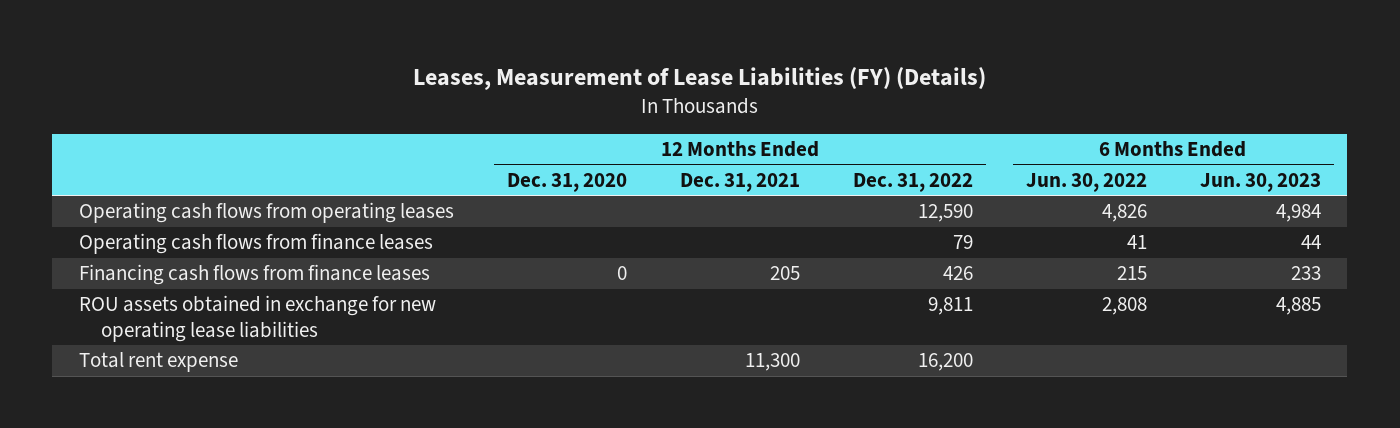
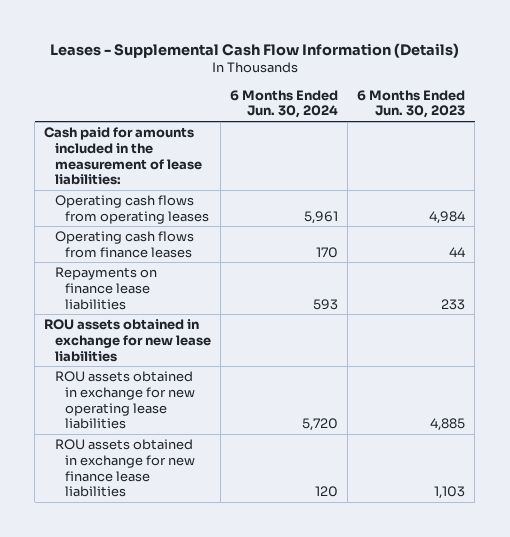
- Leases, Measurement of Lease Liabilities (FY) (Details)
+ Leases - Supplemental Cash Flow Information (Details)
- | 12 Months Ended Dec. 31, 2020 | 12 Months Ended Dec. 31, 2021 | 12 Months Ended Dec. 31, 2022 | 6 Months Ended Jun. 30, 2022 | 6 Months Ended Jun. 30, 2023
+ | 6 Months Ended Jun. 30, 2024 | 6 Months Ended Jun. 30, 2023
+ Cash paid for amounts included in the measurement of lease liabilities:
- Financing cash flows from finance leases | 0 | 205 | 426 | 215 | 233
+ Repayments on finance lease liabilities | 593 | 233
+ ROU assets obtained in exchange for new lease liabilities
- Total rent expense | | 11,300 | 16,200 | |
+ ROU assets obtained in exchange for new finance lease liabilities | 120 | 1,103

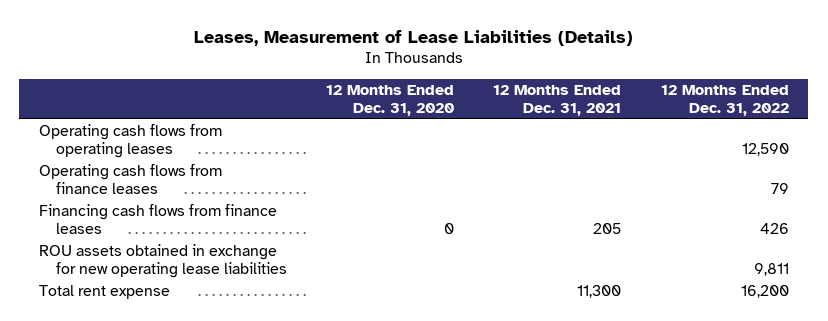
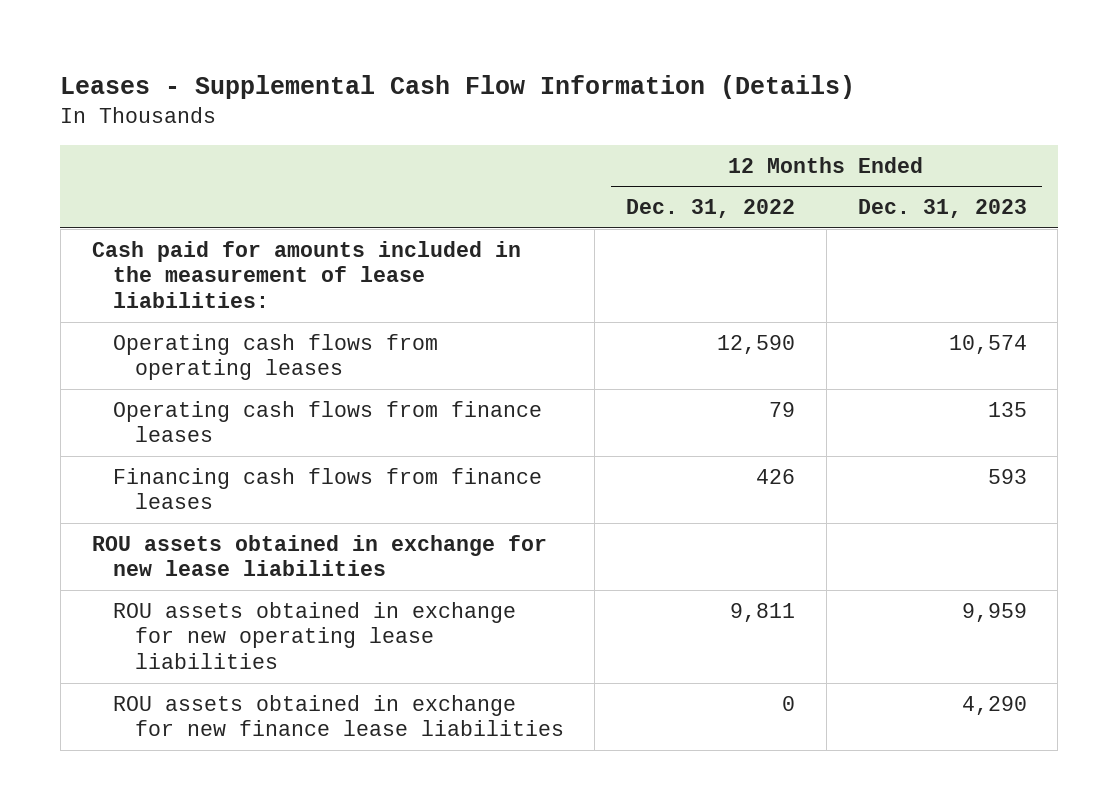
- Leases, Measurement of Lease Liabilities (Details)
+ Leases - Supplemental Cash Flow Information (Details)
- | 12 Months Ended Dec. 31, 2020 | 12 Months Ended Dec. 31, 2021 | 12 Months Ended Dec. 31, 2022
+ | 12 Months Ended Dec. 31, 2022 | 12 Months Ended Dec. 31, 2023
+ Cash paid for amounts included in the measurement of lease liabilities:
+ ROU assets obtained in exchange for new lease liabilities
- Total rent expense | | 11,300 | 16,200
+ ROU assets obtained in exchange for new finance lease liabilities | 0 | 4,290

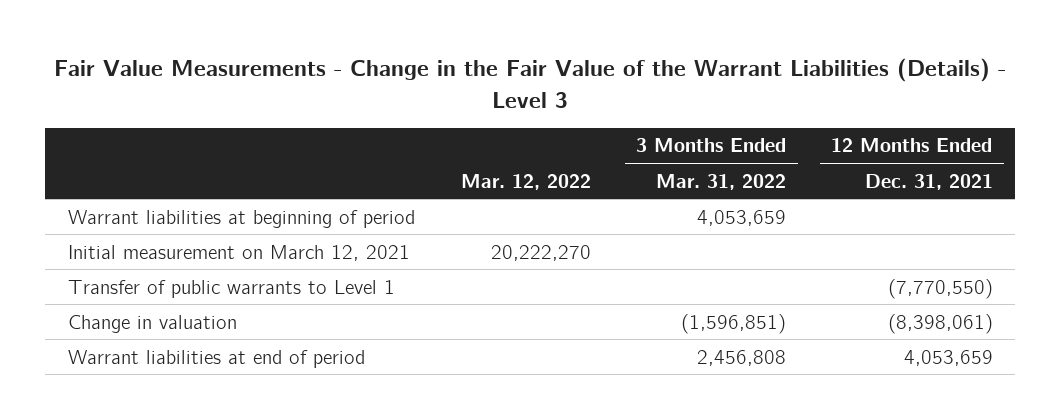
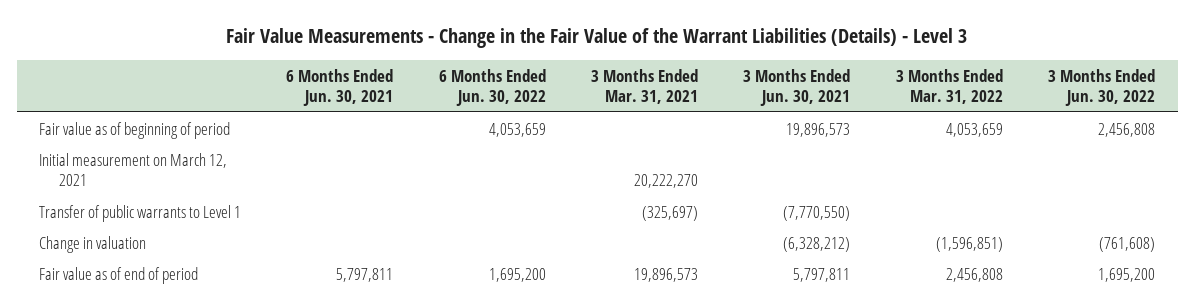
- | Mar. 12, 2022 | 3 Months Ended Mar. 31, 2022 | 12 Months Ended Dec. 31, 2021
+ | 6 Months Ended Jun. 30, 2021 | 6 Months Ended Jun. 30, 2022 | 3 Months Ended Mar. 31, 2021 | 3 Months Ended Jun. 30, 2021 | 3 Months Ended Mar. 31, 2022 | 3 Months Ended Jun. 30, 2022
- Warrant liabilities at beginning of period | | 4,053,659 |
+ Fair value as of beginning of period | | 4,053,659 | | 19,896,573 | 4,053,659 | 2,456,808
- Warrant liabilities at end of period | | 2,456,808 | 4,053,659
+ Fair value as of end of period | 5,797,811 | 1,695,200 | 19,896,573 | 5,797,811 | 2,456,808 | 1,695,200

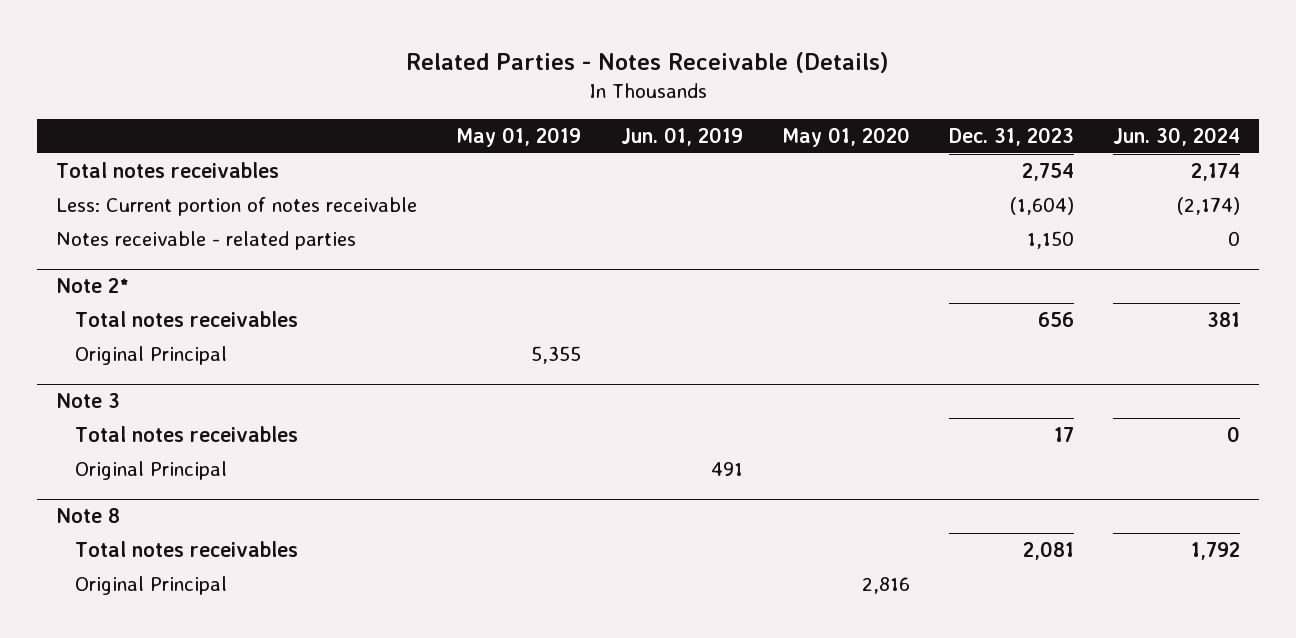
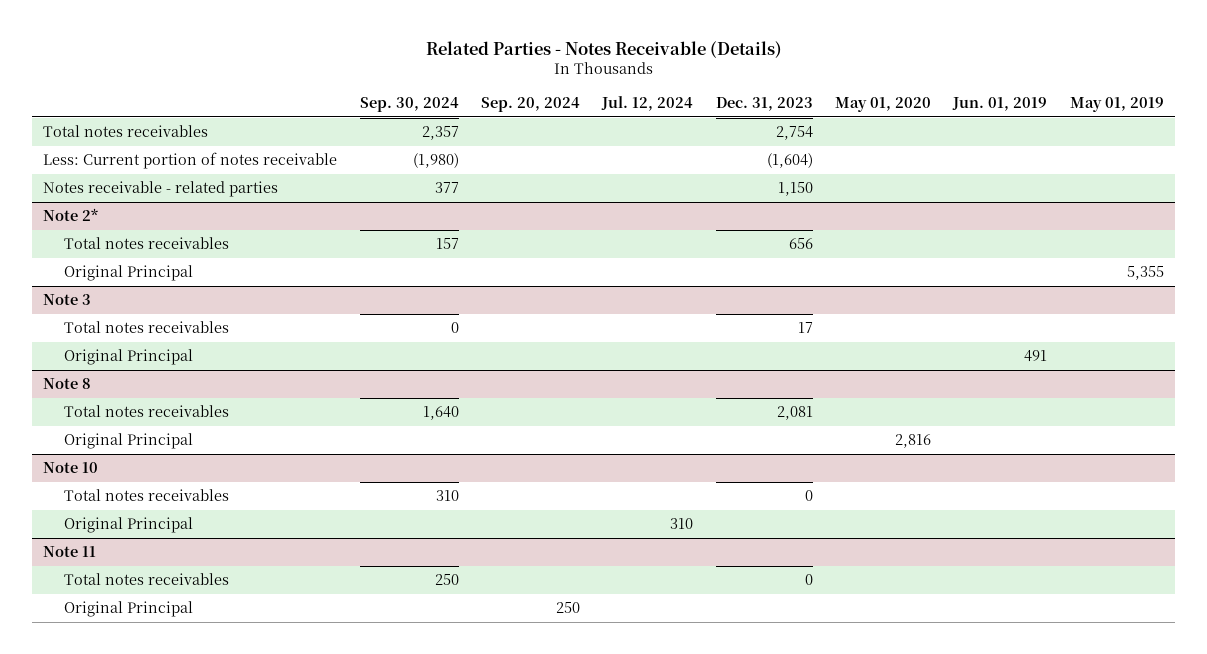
- | May 01, 2019 | Jun. 01, 2019 | May 01, 2020 | Dec. 31, 2023 | Jun. 30, 2024
+ | Sep. 30, 2024 | Sep. 20, 2024 | Jul. 12, 2024 | Dec. 31, 2023 | May 01, 2020 | Jun. 01, 2019 | May 01, 2019
+ Note 10
+ Total notes receivables | 310 | | | 0 | | |
+ Original Principal | | | 310 | | | |
+ Note 11
+ Total notes receivables | 250 | | | 0 | | |
+ Original Principal | | 250 | | | | |

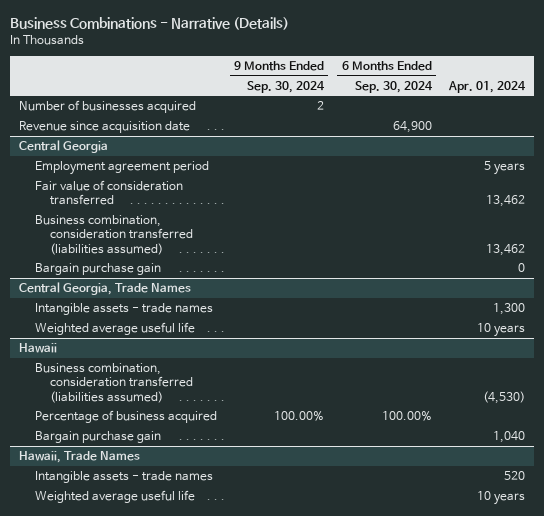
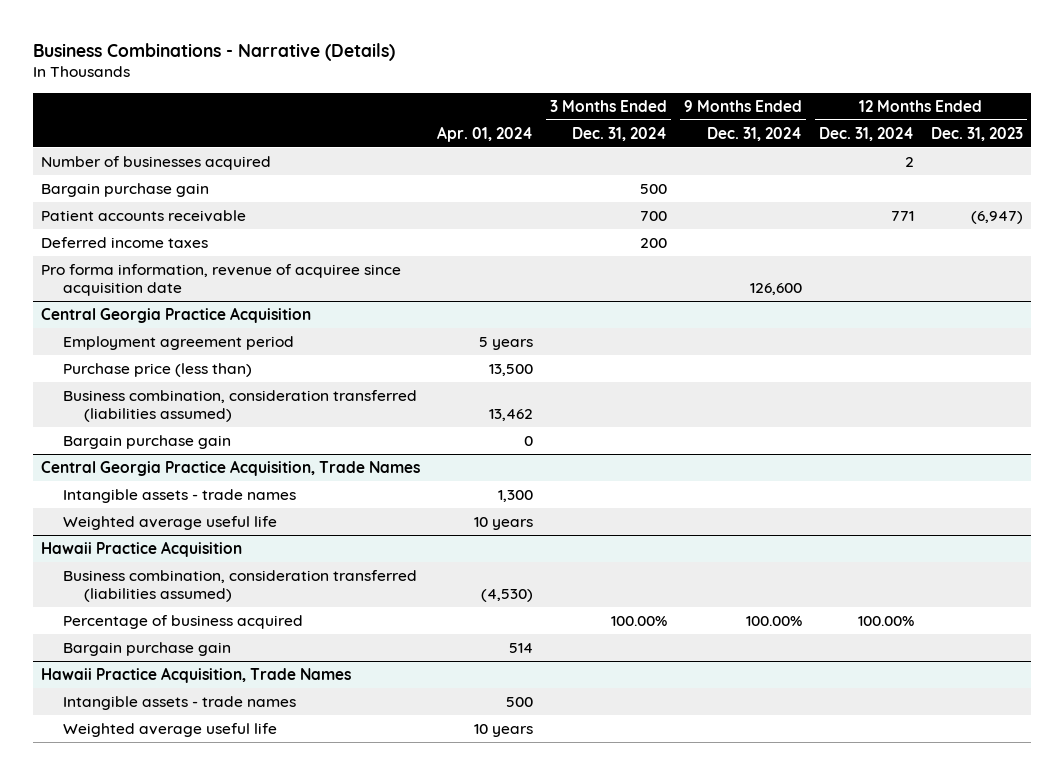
- | 9 Months Ended Sep. 30, 2024 | 6 Months Ended Sep. 30, 2024 | Apr. 01, 2024
+ | Apr. 01, 2024 | 3 Months Ended Dec. 31, 2024 | 9 Months Ended Dec. 31, 2024 | 12 Months Ended Dec. 31, 2024 | 12 Months Ended Dec. 31, 2023
- Revenue since acquisition date | | 64,900 |
- Central Georgia
+ Bargain purchase gain | | 500 | | |
+ Patient accounts receivable | | 700 | | 771 | (6,947)
+ Deferred income taxes | | 200 | | |
+ Pro forma information, revenue of acquiree since acquisition date | | | 126,600 | |
+ Central Georgia Practice Acquisition
- Fair value of consideration transferred | | | 13,462
+ Purchase price (less than) | 13,500 | | | |
- Central Georgia, Trade Names
+ Central Georgia Practice Acquisition, Trade Names
- Hawaii
+ Hawaii Practice Acquisition
- Bargain purchase gain | | | 1,040
- Hawaii, Trade Names
- Intangible assets - trade names | | | 520
+ Bargain purchase gain | 514 | | | |
+ Hawaii Practice Acquisition, Trade Names
+ Intangible assets - trade names | 500 | | | |

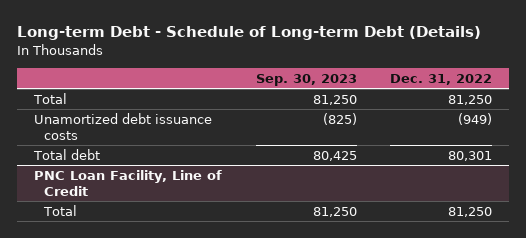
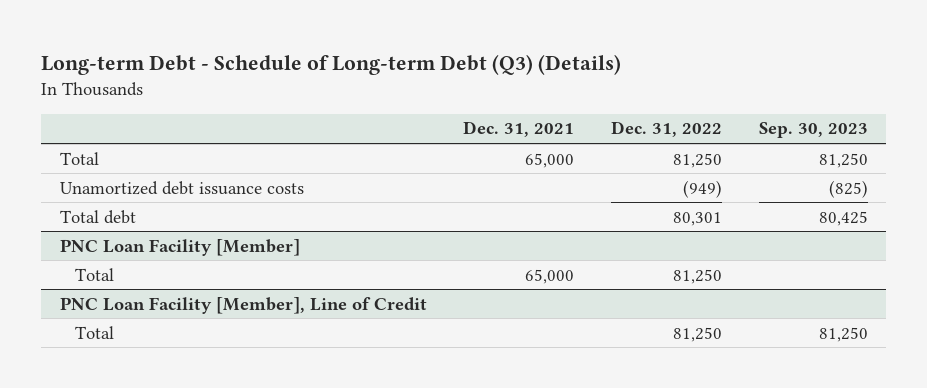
- Long-term Debt - Schedule of Long-term Debt (Details)
+ Long-term Debt - Schedule of Long-term Debt (Q3) (Details)
- | Sep. 30, 2023 | Dec. 31, 2022
+ | Dec. 31, 2021 | Dec. 31, 2022 | Sep. 30, 2023
- PNC Loan Facility, Line of Credit
+ PNC Loan Facility [Member]
+ Total | 65,000 | 81,250 |
+ PNC Loan Facility [Member], Line of Credit

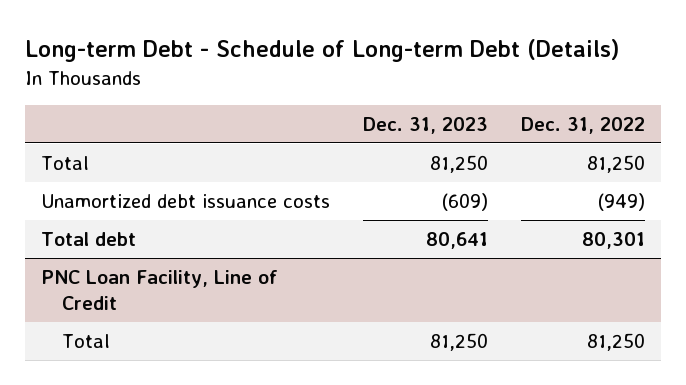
- Long-term Debt - Schedule of Long-term Debt (Q3) (Details)
+ Long-term Debt - Schedule of Long-term Debt (Details)
- | Dec. 31, 2021 | Dec. 31, 2022 | Sep. 30, 2023
+ | Dec. 31, 2023 | Dec. 31, 2022
- PNC Loan Facility [Member]
- Total | 65,000 | 81,250 |
- PNC Loan Facility [Member], Line of Credit
+ PNC Loan Facility, Line of Credit

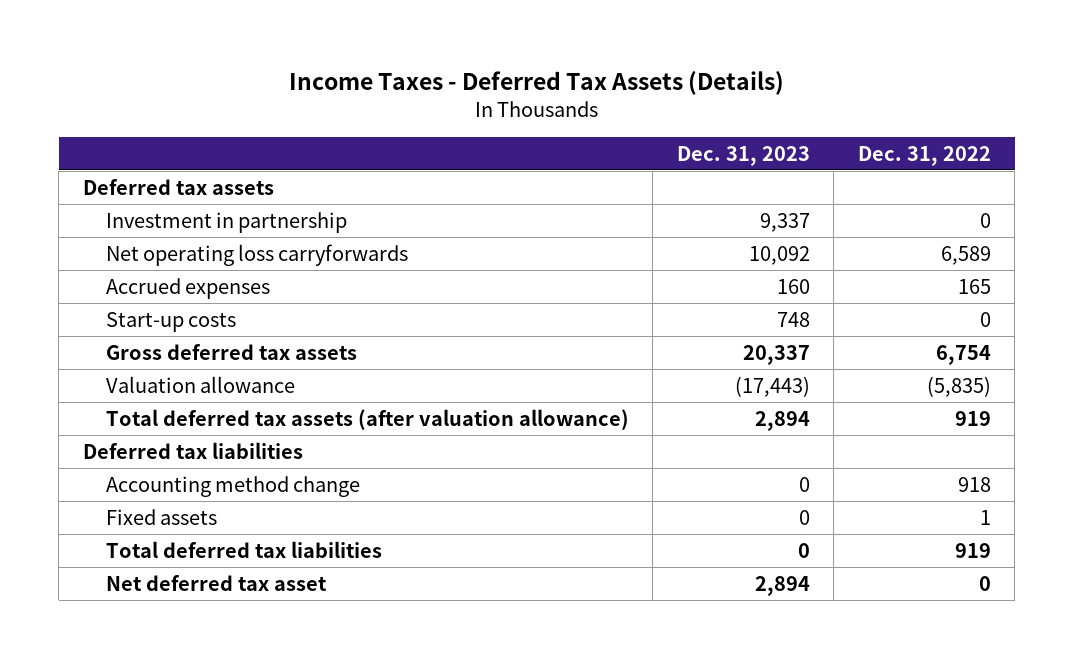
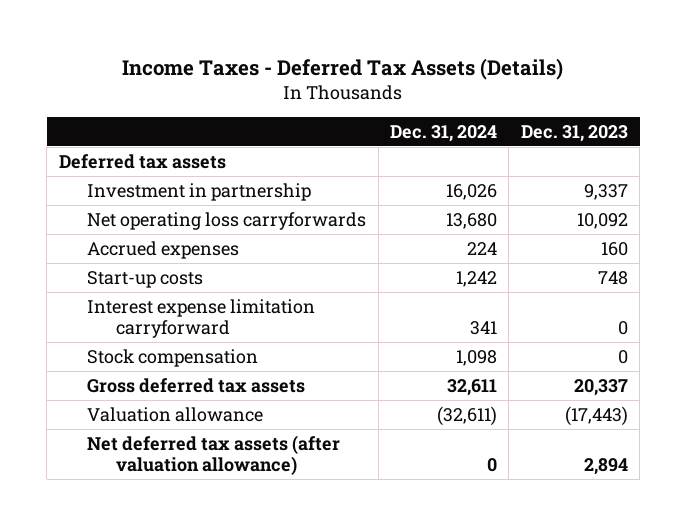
- | Dec. 31, 2023 | Dec. 31, 2022
+ | Dec. 31, 2024 | Dec. 31, 2023
+ Interest expense limitation carryforward | 341 | 0
+ Stock compensation | 1,098 | 0
- Total deferred tax assets (after valuation allowance) | 2,894 | 919
- Deferred tax liabilities
- Accounting method change | 0 | 918
- Fixed assets | 0 | 1
- Total deferred tax liabilities | 0 | 919
- Net deferred tax asset | 2,894 | 0
+ Net deferred tax assets (after valuation allowance) | 0 | 2,894

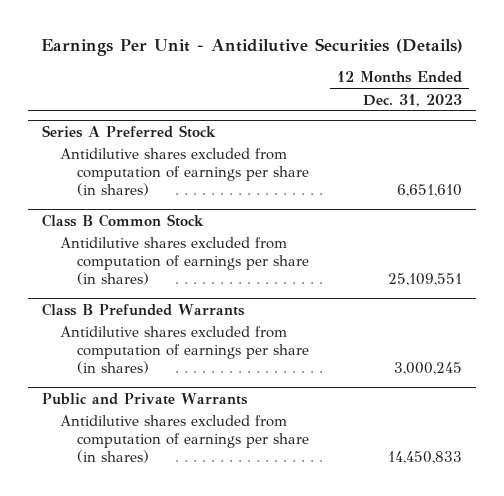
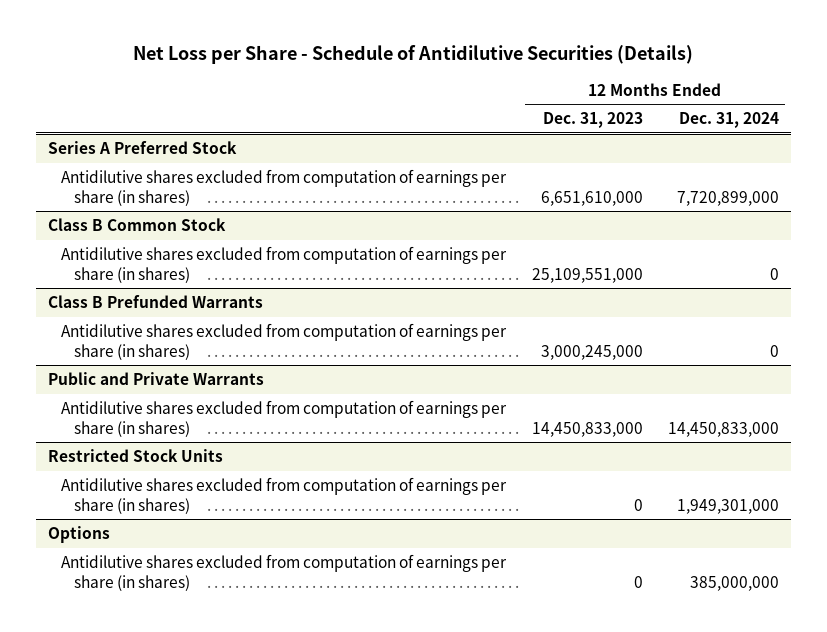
- Earnings Per Unit - Antidilutive Securities (Details)
+ Net Loss per Share - Schedule of Antidilutive Securities (Details)
- | 12 Months Ended Dec. 31, 2023
+ | 12 Months Ended Dec. 31, 2023 | 12 Months Ended Dec. 31, 2024
@ Series A Preferred Stock
- Antidilutive shares excluded from computation of earnings per share (in shares) | 6,651,610
+ Antidilutive shares excluded from computation of earnings per share (in shares) | 6,651,610,000 | 7,720,899,000
@ Class B Common Stock
- Antidilutive shares excluded from computation of earnings per share (in shares) | 25,109,551
+ Antidilutive shares excluded from computation of earnings per share (in shares) | 25,109,551,000 | 0
@ Class B Prefunded Warrants
- Antidilutive shares excluded from computation of earnings per share (in shares) | 3,000,245
+ Antidilutive shares excluded from computation of earnings per share (in shares) | 3,000,245,000 | 0
@ Public and Private Warrants
- Antidilutive shares excluded from computation of earnings per share (in shares) | 14,450,833
+ Antidilutive shares excluded from computation of earnings per share (in shares) | 14,450,833,000 | 14,450,833,000
+ Restricted Stock Units
+ Antidilutive shares excluded from computation of earnings per share (in shares) | 0 | 1,949,301,000
+ Options
+ Antidilutive shares excluded from computation of earnings per share (in shares) | 0 | 385,000,000

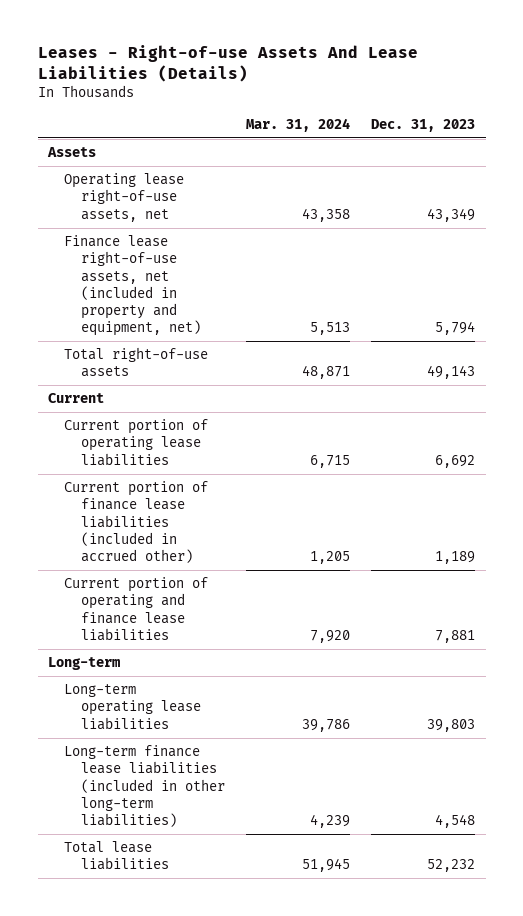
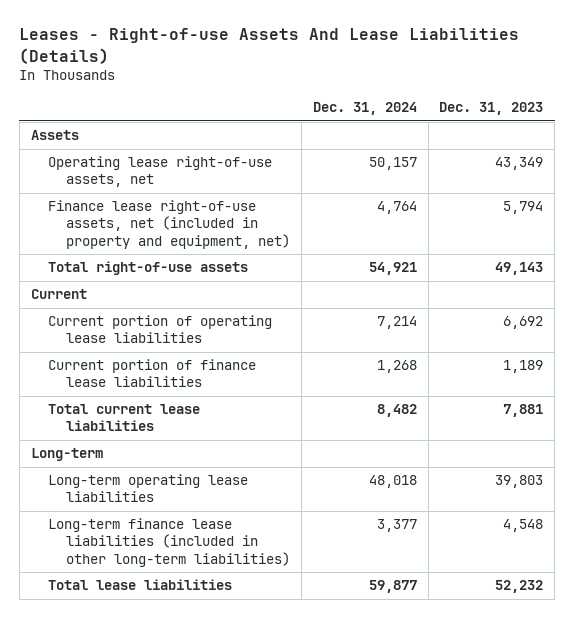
- | Mar. 31, 2024 | Dec. 31, 2023
+ | Dec. 31, 2024 | Dec. 31, 2023
- Current portion of finance lease liabilities (included in accrued other) | 1,205 | 1,189
- Current portion of operating and finance lease liabilities | 7,920 | 7,881
+ Current portion of finance lease liabilities | 1,268 | 1,189
+ Total current lease liabilities | 8,482 | 7,881

